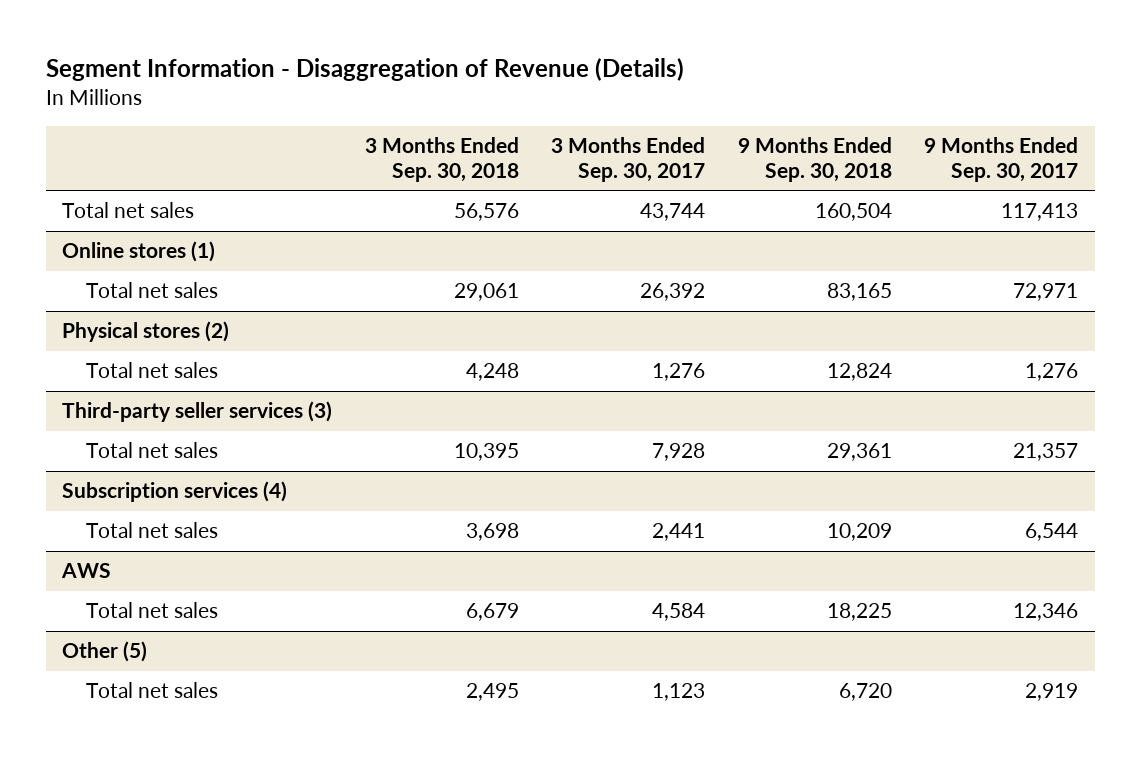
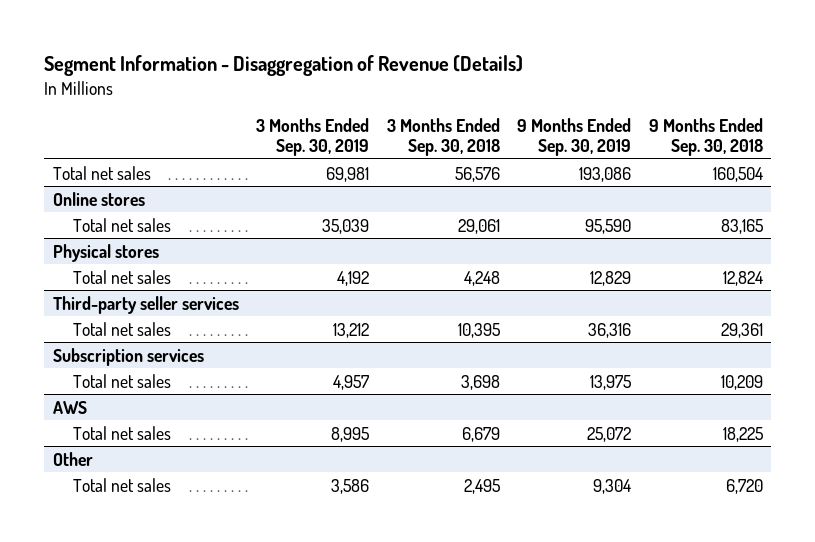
- | 3 Months Ended Sep. 30, 2018 | 3 Months Ended Sep. 30, 2017 | 9 Months Ended Sep. 30, 2018 | 9 Months Ended Sep. 30, 2017
+ | 3 Months Ended Sep. 30, 2019 | 3 Months Ended Sep. 30, 2018 | 9 Months Ended Sep. 30, 2019 | 9 Months Ended Sep. 30, 2018
- Online stores (1)
+ Online stores
- Physical stores (2)
+ Physical stores
- Third-party seller services (3)
+ Third-party seller services
- Subscription services (4)
+ Subscription services
- Other (5)
+ Other

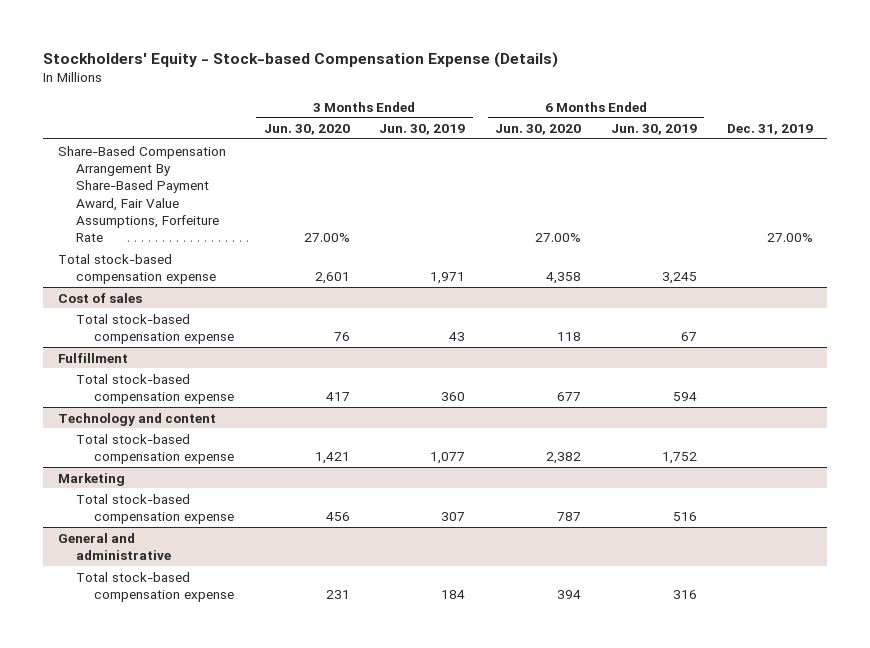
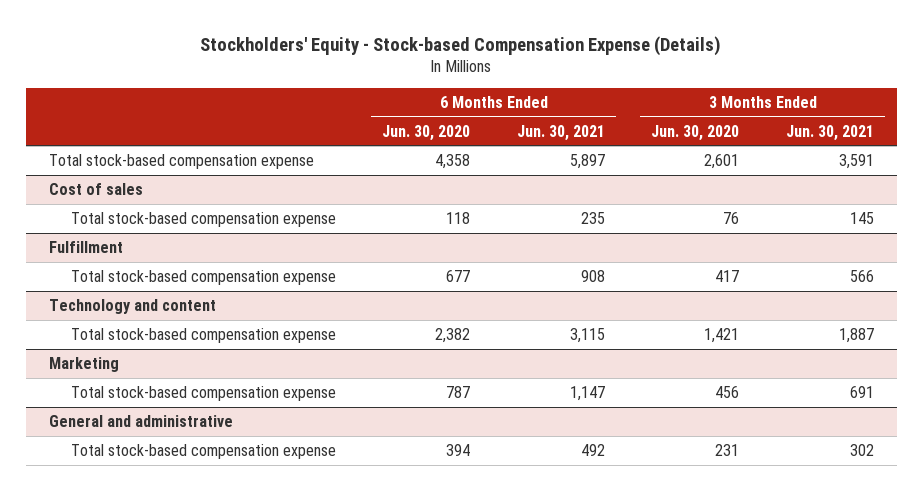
- | 3 Months Ended Jun. 30, 2020 | 3 Months Ended Jun. 30, 2019 | 6 Months Ended Jun. 30, 2020 | 6 Months Ended Jun. 30, 2019 | Dec. 31, 2019
+ | 6 Months Ended Jun. 30, 2020 | 6 Months Ended Jun. 30, 2021 | 3 Months Ended Jun. 30, 2020 | 3 Months Ended Jun. 30, 2021
- Share-Based Compensation Arrangement By Share-Based Payment Award, Fair Value Assumptions, Forfeiture Rate | 27.00% | | 27.00% | | 27.00%

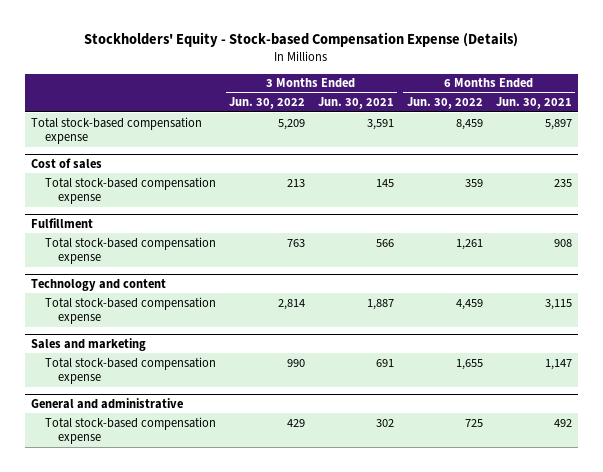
- | 6 Months Ended Jun. 30, 2020 | 6 Months Ended Jun. 30, 2021 | 3 Months Ended Jun. 30, 2020 | 3 Months Ended Jun. 30, 2021
+ | 3 Months Ended Jun. 30, 2022 | 3 Months Ended Jun. 30, 2021 | 6 Months Ended Jun. 30, 2022 | 6 Months Ended Jun. 30, 2021
- Marketing
+ Sales and marketing

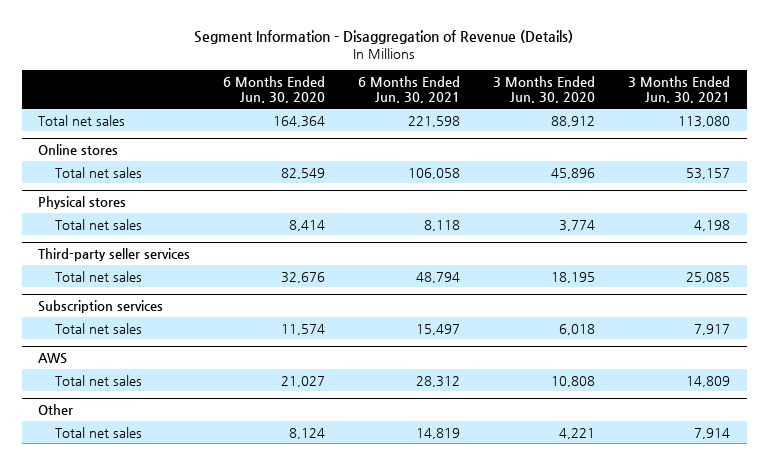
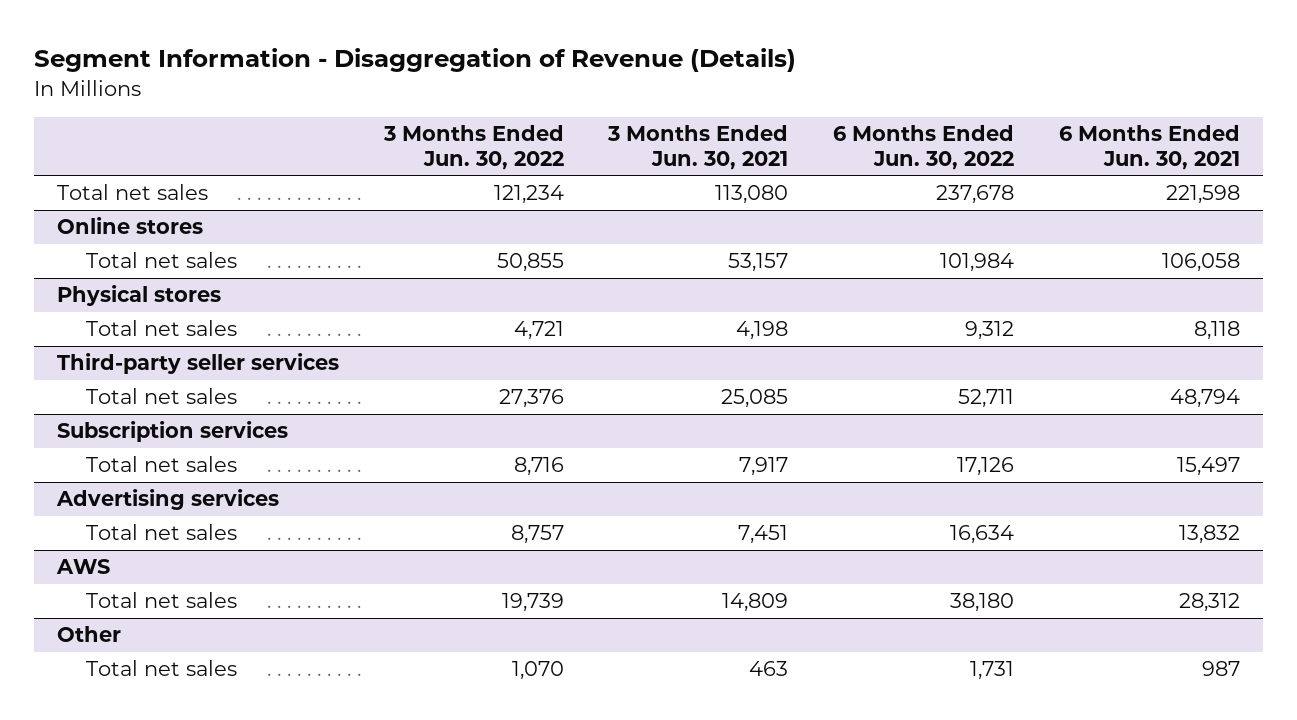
- | 6 Months Ended Jun. 30, 2020 | 6 Months Ended Jun. 30, 2021 | 3 Months Ended Jun. 30, 2020 | 3 Months Ended Jun. 30, 2021
+ | 3 Months Ended Jun. 30, 2022 | 3 Months Ended Jun. 30, 2021 | 6 Months Ended Jun. 30, 2022 | 6 Months Ended Jun. 30, 2021
+ Advertising services
+ Total net sales | 8,757 | 7,451 | 16,634 | 13,832
@ Other
- Total net sales | 8,124 | 14,819 | 4,221 | 7,914
+ Total net sales | 1,070 | 463 | 1,731 | 987

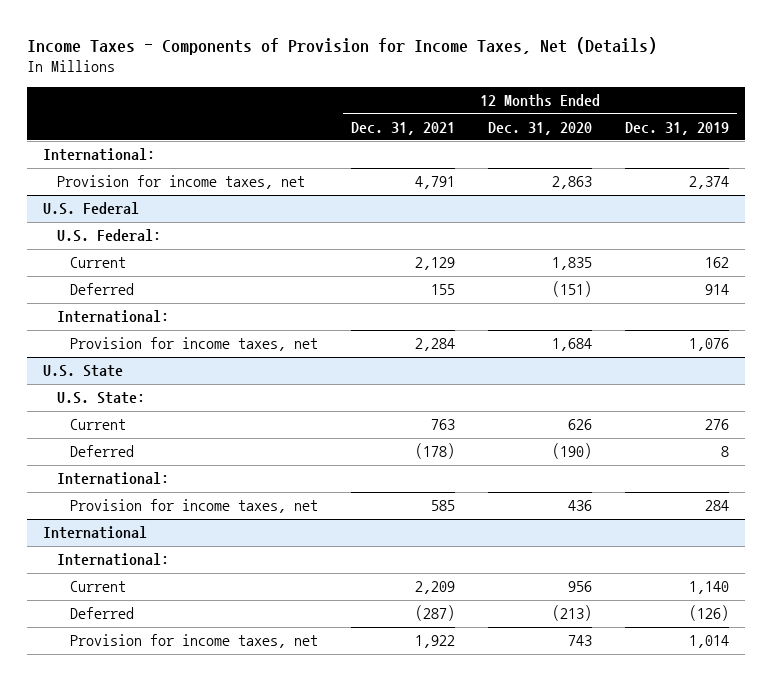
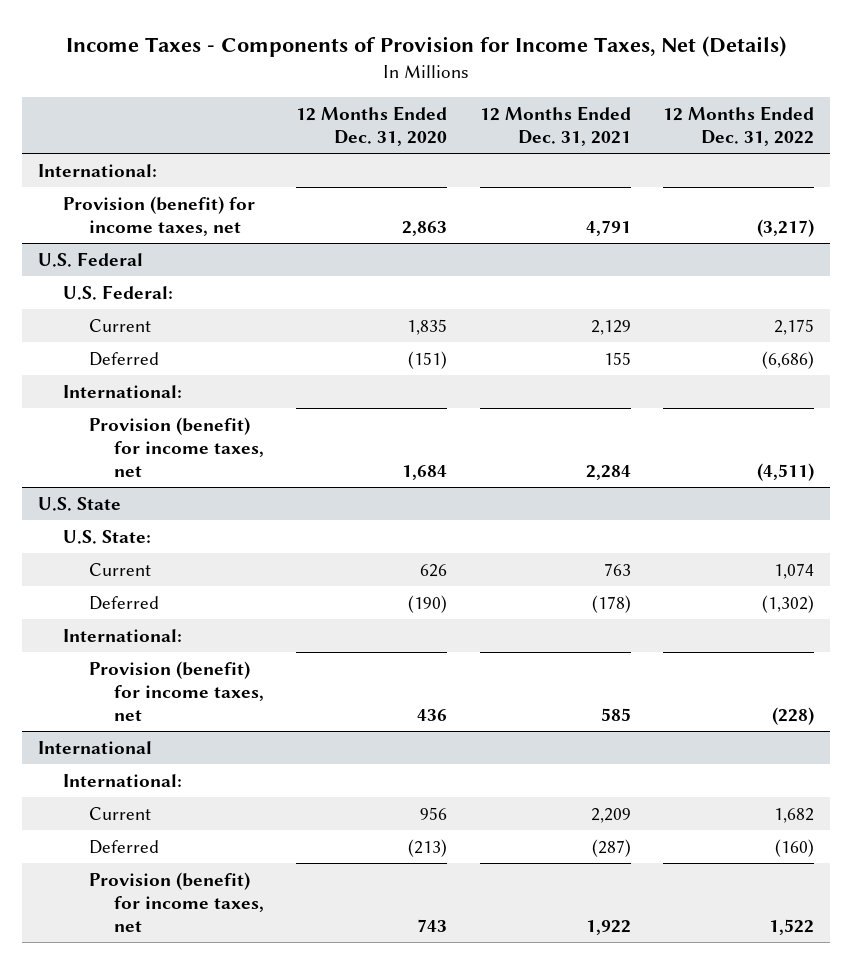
- | 12 Months Ended Dec. 31, 2021 | 12 Months Ended Dec. 31, 2020 | 12 Months Ended Dec. 31, 2019
+ | 12 Months Ended Dec. 31, 2020 | 12 Months Ended Dec. 31, 2021 | 12 Months Ended Dec. 31, 2022
- Provision for income taxes, net | 4,791 | 2,863 | 2,374
+ Provision (benefit) for income taxes, net | 2,863 | 4,791 | (3,217)
@ U.S. Federal
- Provision for income taxes, net | 2,284 | 1,684 | 1,076
+ Provision (benefit) for income taxes, net | 1,684 | 2,284 | (4,511)
@ U.S. State
- Provision for income taxes, net | 585 | 436 | 284
+ Provision (benefit) for income taxes, net | 436 | 585 | (228)
@ International
- Provision for income taxes, net | 1,922 | 743 | 1,014
+ Provision (benefit) for income taxes, net | 743 | 1,922 | 1,522

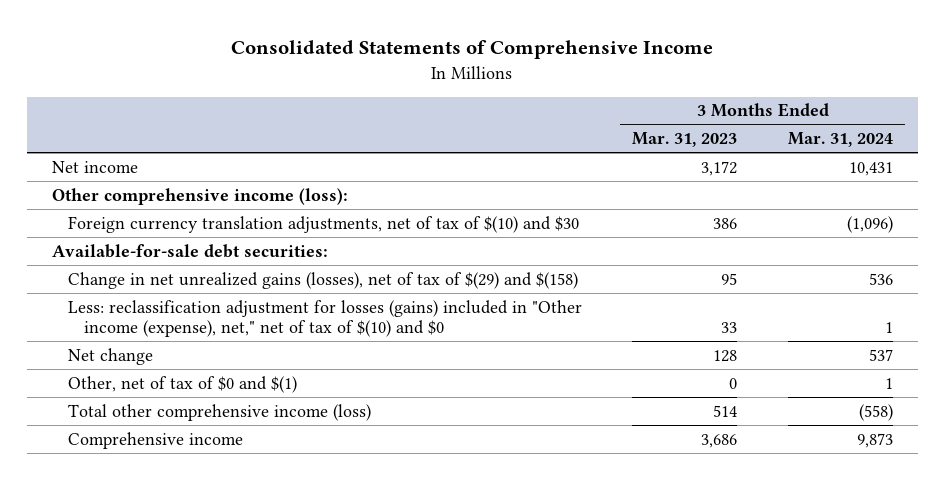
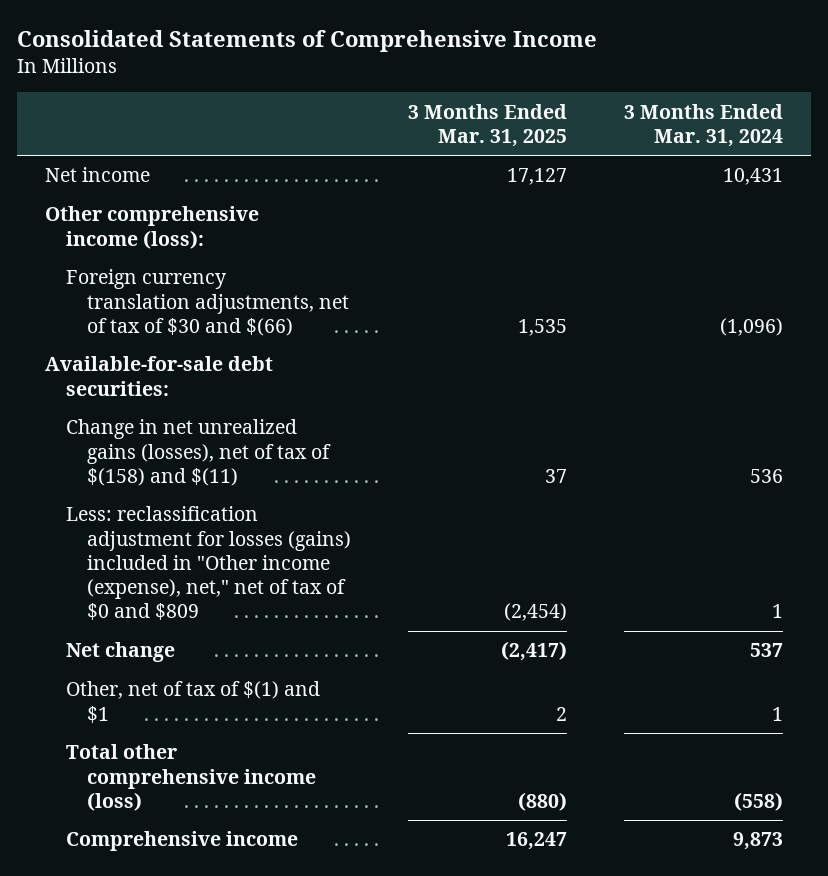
- | 3 Months Ended Mar. 31, 2023 | 3 Months Ended Mar. 31, 2024
+ | 3 Months Ended Mar. 31, 2025 | 3 Months Ended Mar. 31, 2024
- Foreign currency translation adjustments, net of tax of $(10) and $30 | 386 | (1,096)
+ Foreign currency translation adjustments, net of tax of $30 and $(66) | 1,535 | (1,096)
- Change in net unrealized gains (losses), net of tax of $(29) and $(158) | 95 | 536
- Less: reclassification adjustment for losses (gains) included in "Other income (expense), net," net of tax of $(10) and $0 | 33 | 1
+ Change in net unrealized gains (losses), net of tax of $(158) and $(11) | 37 | 536
+ Less: reclassification adjustment for losses (gains) included in "Other income (expense), net," net of tax of $0 and $809 | (2,454) | 1
- Other, net of tax of $0 and $(1) | 0 | 1
+ Other, net of tax of $(1) and $1 | 2 | 1

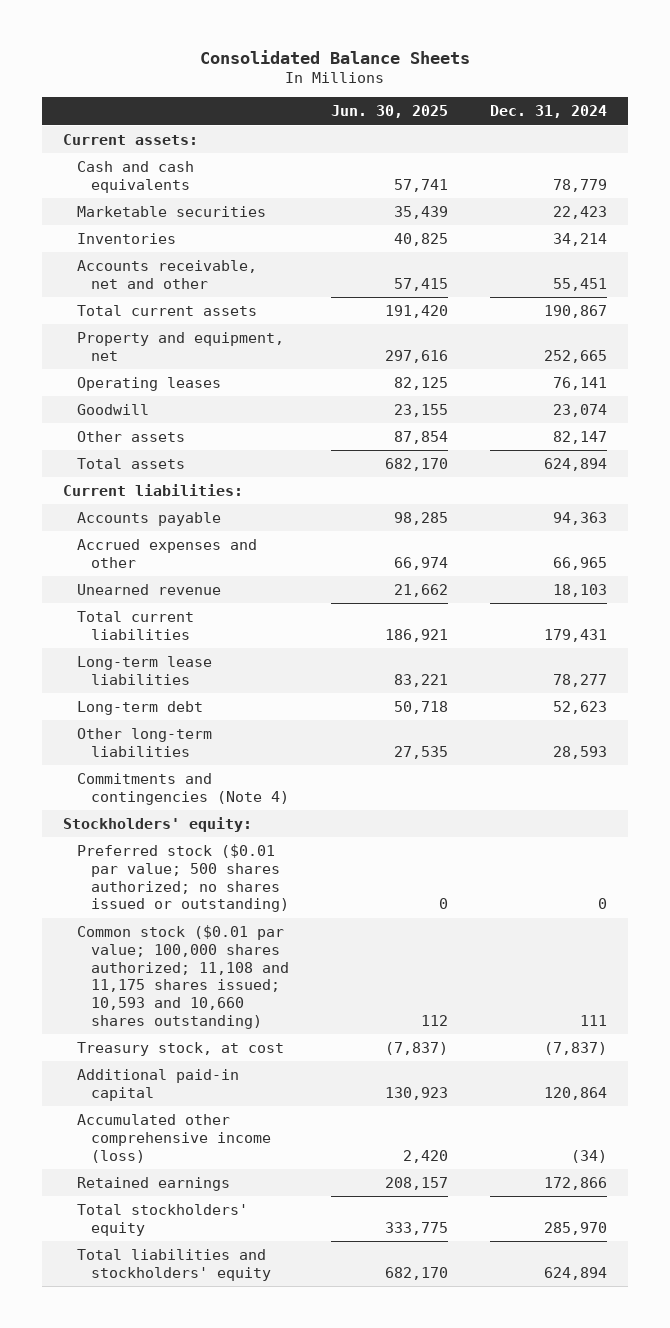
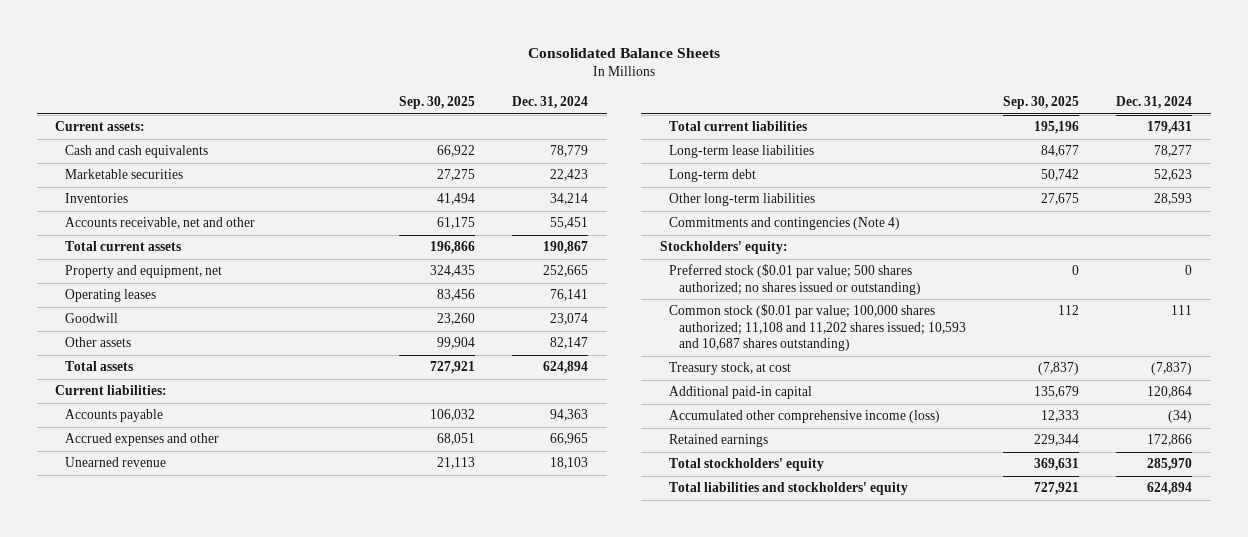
- | Jun. 30, 2025 | Dec. 31, 2024
+ | Sep. 30, 2025 | Dec. 31, 2024
- Common stock ($0.01 par value; 100,000 shares authorized; 11,108 and 11,175 shares issued; 10,593 and 10,660 shares outstanding) | 112 | 111
+ Common stock ($0.01 par value; 100,000 shares authorized; 11,108 and 11,202 shares issued; 10,593 and 10,687 shares outstanding) | 112 | 111

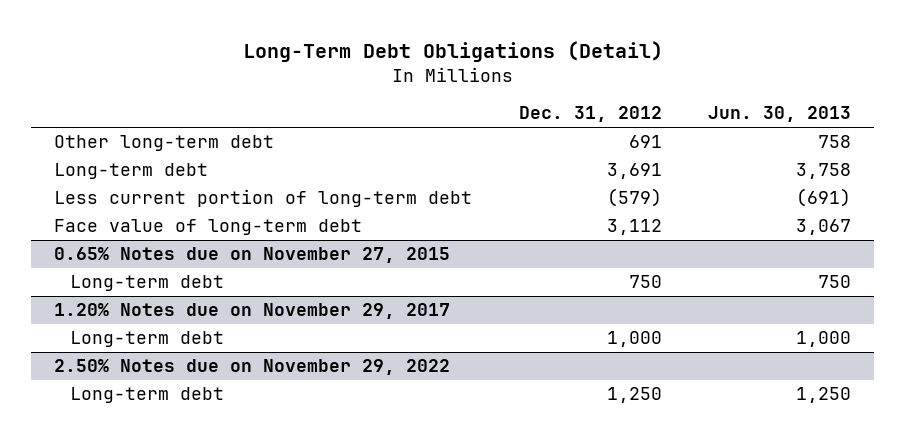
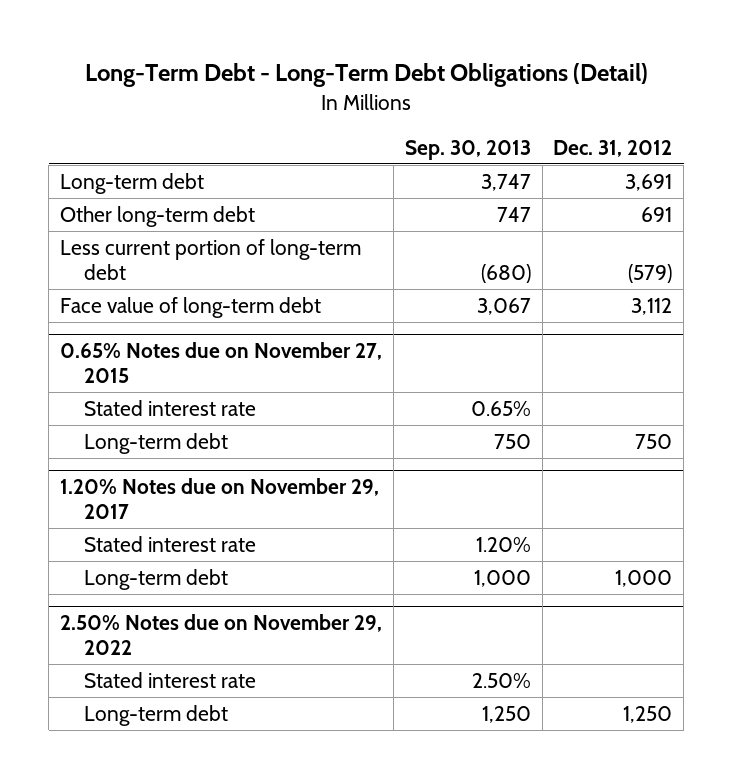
- Long-Term Debt Obligations (Detail)
+ Long-Term Debt - Long-Term Debt Obligations (Detail)
- | Dec. 31, 2012 | Jun. 30, 2013
+ | Sep. 30, 2013 | Dec. 31, 2012
moved down: Other long-term debt | 747 | 691
@ 0.65% Notes due on November 27, 2015
+ Stated interest rate | 0.65% |
@ 1.20% Notes due on November 29, 2017
+ Stated interest rate | 1.20% |
@ 2.50% Notes due on November 29, 2022
+ Stated interest rate | 2.50% |

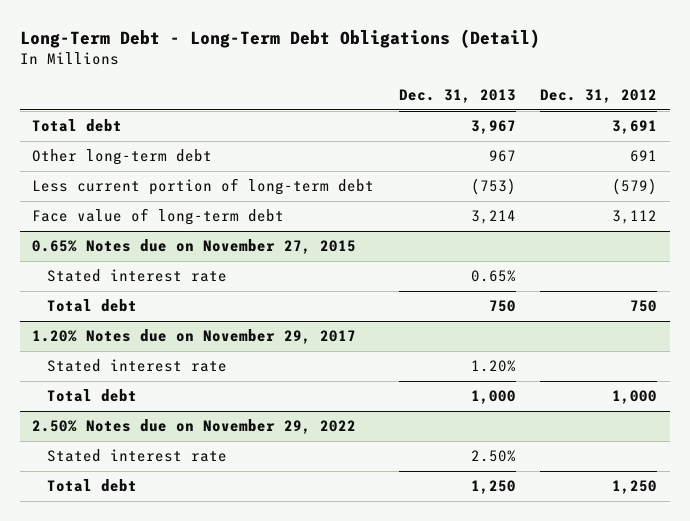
- | Sep. 30, 2013 | Dec. 31, 2012
+ | Dec. 31, 2013 | Dec. 31, 2012
- Long-term debt | 3,747 | 3,691
+ Total debt | 3,967 | 3,691
@ 0.65% Notes due on November 27, 2015
- Long-term debt | 750 | 750
+ Total debt | 750 | 750
@ 1.20% Notes due on November 29, 2017
- Long-term debt | 1,000 | 1,000
+ Total debt | 1,000 | 1,000
@ 2.50% Notes due on November 29, 2022
- Long-term debt | 1,250 | 1,250
+ Total debt | 1,250 | 1,250

